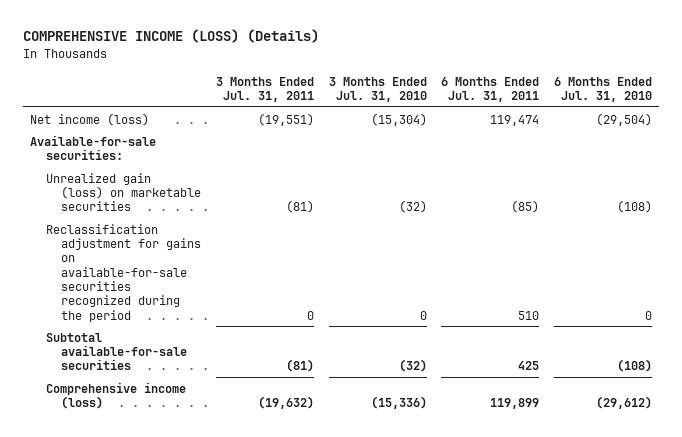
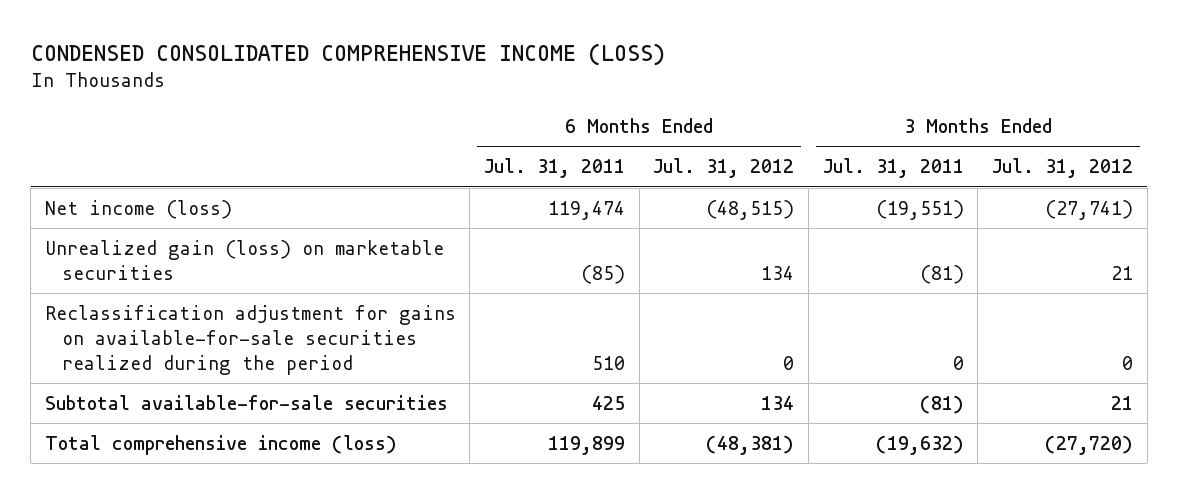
- COMPREHENSIVE INCOME (LOSS) (Details)
+ CONDENSED CONSOLIDATED COMPREHENSIVE INCOME (LOSS)
- | 3 Months Ended Jul. 31, 2011 | 3 Months Ended Jul. 31, 2010 | 6 Months Ended Jul. 31, 2011 | 6 Months Ended Jul. 31, 2010
+ | 6 Months Ended Jul. 31, 2011 | 6 Months Ended Jul. 31, 2012 | 3 Months Ended Jul. 31, 2011 | 3 Months Ended Jul. 31, 2012
- Available-for-sale securities:
- Reclassification adjustment for gains on available-for-sale securities recognized during the period | 0 | 0 | 510 | 0
+ Reclassification adjustment for gains on available-for-sale securities realized during the period | 510 | 0 | 0 | 0
- Comprehensive income (loss) | (19,632) | (15,336) | 119,899 | (29,612)
+ Total comprehensive income (loss) | 119,899 | (48,381) | (19,632) | (27,720)

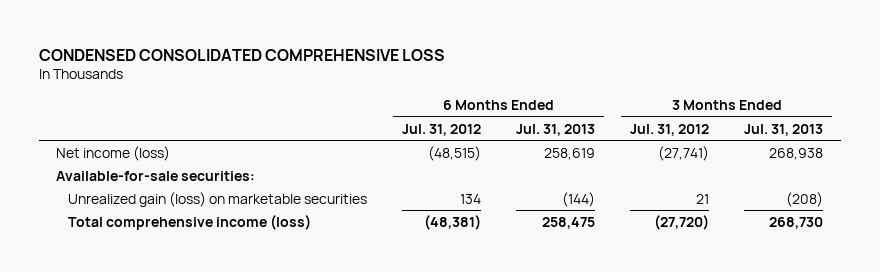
- CONDENSED CONSOLIDATED COMPREHENSIVE INCOME (LOSS)
+ CONDENSED CONSOLIDATED COMPREHENSIVE LOSS
- | 6 Months Ended Jul. 31, 2011 | 6 Months Ended Jul. 31, 2012 | 3 Months Ended Jul. 31, 2011 | 3 Months Ended Jul. 31, 2012
+ | 6 Months Ended Jul. 31, 2012 | 6 Months Ended Jul. 31, 2013 | 3 Months Ended Jul. 31, 2012 | 3 Months Ended Jul. 31, 2013
+ Available-for-sale securities:
- Reclassification adjustment for gains on available-for-sale securities realized during the period | 510 | 0 | 0 | 0
- Subtotal available-for-sale securities | 425 | 134 | (81) | 21

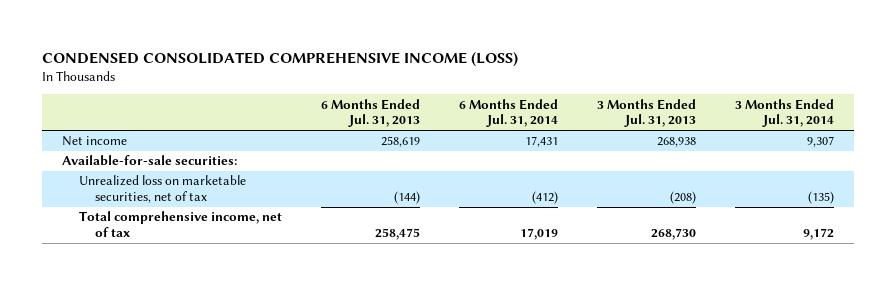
- CONDENSED CONSOLIDATED COMPREHENSIVE LOSS
+ CONDENSED CONSOLIDATED COMPREHENSIVE INCOME (LOSS)
- | 6 Months Ended Jul. 31, 2012 | 6 Months Ended Jul. 31, 2013 | 3 Months Ended Jul. 31, 2012 | 3 Months Ended Jul. 31, 2013
+ | 6 Months Ended Jul. 31, 2013 | 6 Months Ended Jul. 31, 2014 | 3 Months Ended Jul. 31, 2013 | 3 Months Ended Jul. 31, 2014
- Net income (loss) | (48,515) | 258,619 | (27,741) | 268,938
+ Net income | 258,619 | 17,431 | 268,938 | 9,307
- Unrealized gain (loss) on marketable securities | 134 | (144) | 21 | (208)
- Total comprehensive income (loss) | (48,381) | 258,475 | (27,720) | 268,730
+ Unrealized loss on marketable securities, net of tax | (144) | (412) | (208) | (135)
+ Total comprehensive income, net of tax | 258,475 | 17,019 | 268,730 | 9,172

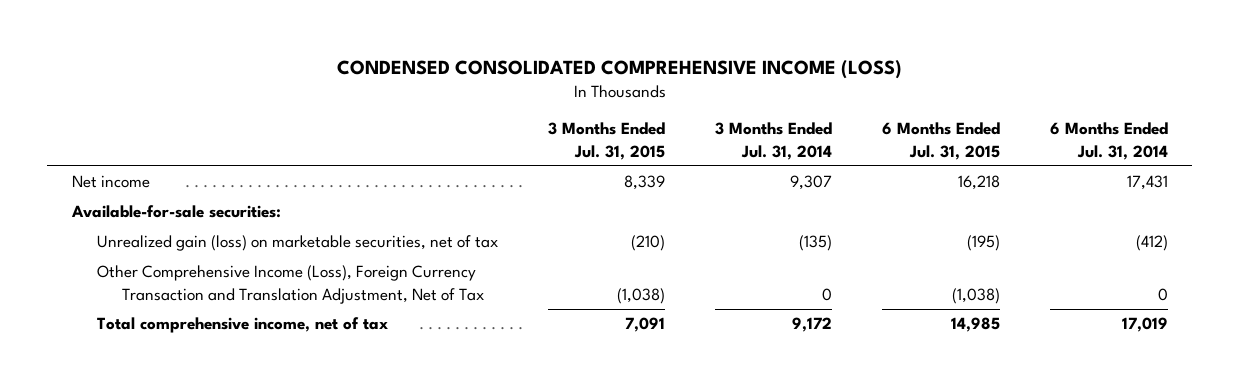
- | 6 Months Ended Jul. 31, 2013 | 6 Months Ended Jul. 31, 2014 | 3 Months Ended Jul. 31, 2013 | 3 Months Ended Jul. 31, 2014
+ | 3 Months Ended Jul. 31, 2015 | 3 Months Ended Jul. 31, 2014 | 6 Months Ended Jul. 31, 2015 | 6 Months Ended Jul. 31, 2014
- Unrealized loss on marketable securities, net of tax | (144) | (412) | (208) | (135)
+ Unrealized gain (loss) on marketable securities, net of tax | (210) | (135) | (195) | (412)
+ Other Comprehensive Income (Loss), Foreign Currency Transaction and Translation Adjustment, Net of Tax | (1,038) | 0 | (1,038) | 0

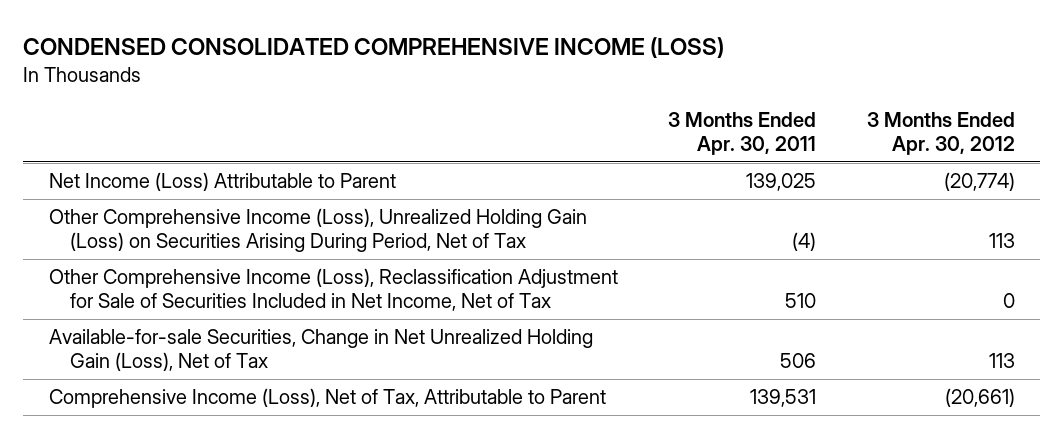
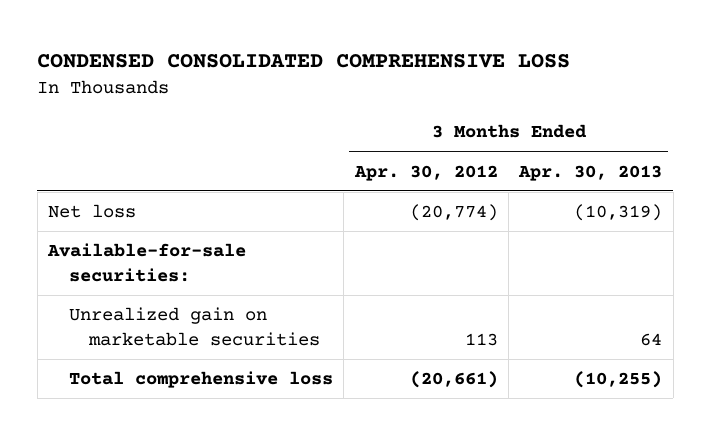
- CONDENSED CONSOLIDATED COMPREHENSIVE INCOME (LOSS)
+ CONDENSED CONSOLIDATED COMPREHENSIVE LOSS
- | 3 Months Ended Apr. 30, 2011 | 3 Months Ended Apr. 30, 2012
+ | 3 Months Ended Apr. 30, 2012 | 3 Months Ended Apr. 30, 2013
- Net Income (Loss) Attributable to Parent | 139,025 | (20,774)
- Other Comprehensive Income (Loss), Unrealized Holding Gain (Loss) on Securities Arising During Period, Net of Tax | (4) | 113
- Other Comprehensive Income (Loss), Reclassification Adjustment for Sale of Securities Included in Net Income, Net of Tax | 510 | 0
- Available-for-sale Securities, Change in Net Unrealized Holding Gain (Loss), Net of Tax | 506 | 113
- Comprehensive Income (Loss), Net of Tax, Attributable to Parent | 139,531 | (20,661)
+ Net loss | (20,774) | (10,319)
+ Available-for-sale securities:
+ Unrealized gain on marketable securities | 113 | 64
+ Total comprehensive loss | (20,661) | (10,255)

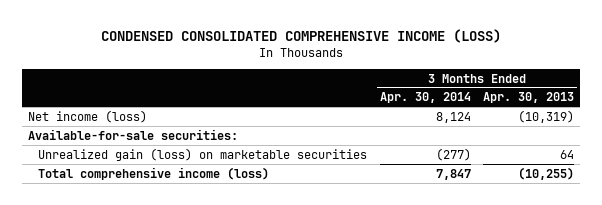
- CONDENSED CONSOLIDATED COMPREHENSIVE LOSS
+ CONDENSED CONSOLIDATED COMPREHENSIVE INCOME (LOSS)
- | 3 Months Ended Apr. 30, 2012 | 3 Months Ended Apr. 30, 2013
+ | 3 Months Ended Apr. 30, 2014 | 3 Months Ended Apr. 30, 2013
- Net loss | (20,774) | (10,319)
+ Net income (loss) | 8,124 | (10,319)
- Unrealized gain on marketable securities | 113 | 64
- Total comprehensive loss | (20,661) | (10,255)
+ Unrealized gain (loss) on marketable securities | (277) | 64
+ Total comprehensive income (loss) | 7,847 | (10,255)

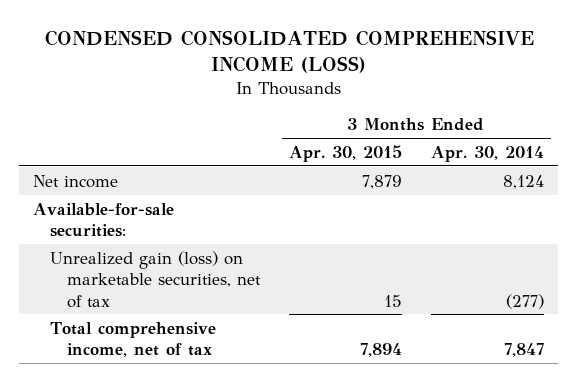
- | 3 Months Ended Apr. 30, 2014 | 3 Months Ended Apr. 30, 2013
+ | 3 Months Ended Apr. 30, 2015 | 3 Months Ended Apr. 30, 2014
- Net income (loss) | 8,124 | (10,319)
+ Net income | 7,879 | 8,124
- Unrealized gain (loss) on marketable securities | (277) | 64
- Total comprehensive income (loss) | 7,847 | (10,255)
+ Unrealized gain (loss) on marketable securities, net of tax | 15 | (277)
+ Total comprehensive income, net of tax | 7,894 | 7,847

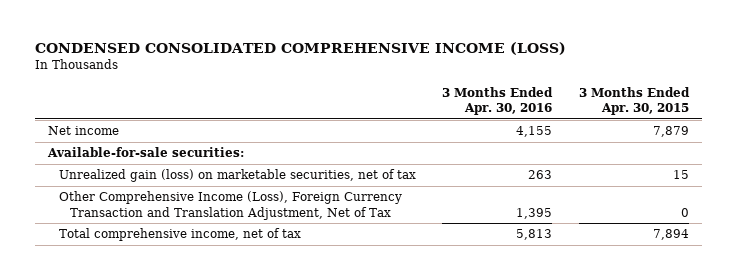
- | 3 Months Ended Apr. 30, 2015 | 3 Months Ended Apr. 30, 2014
+ | 3 Months Ended Apr. 30, 2016 | 3 Months Ended Apr. 30, 2015
+ Other Comprehensive Income (Loss), Foreign Currency Transaction and Translation Adjustment, Net of Tax | 1,395 | 0

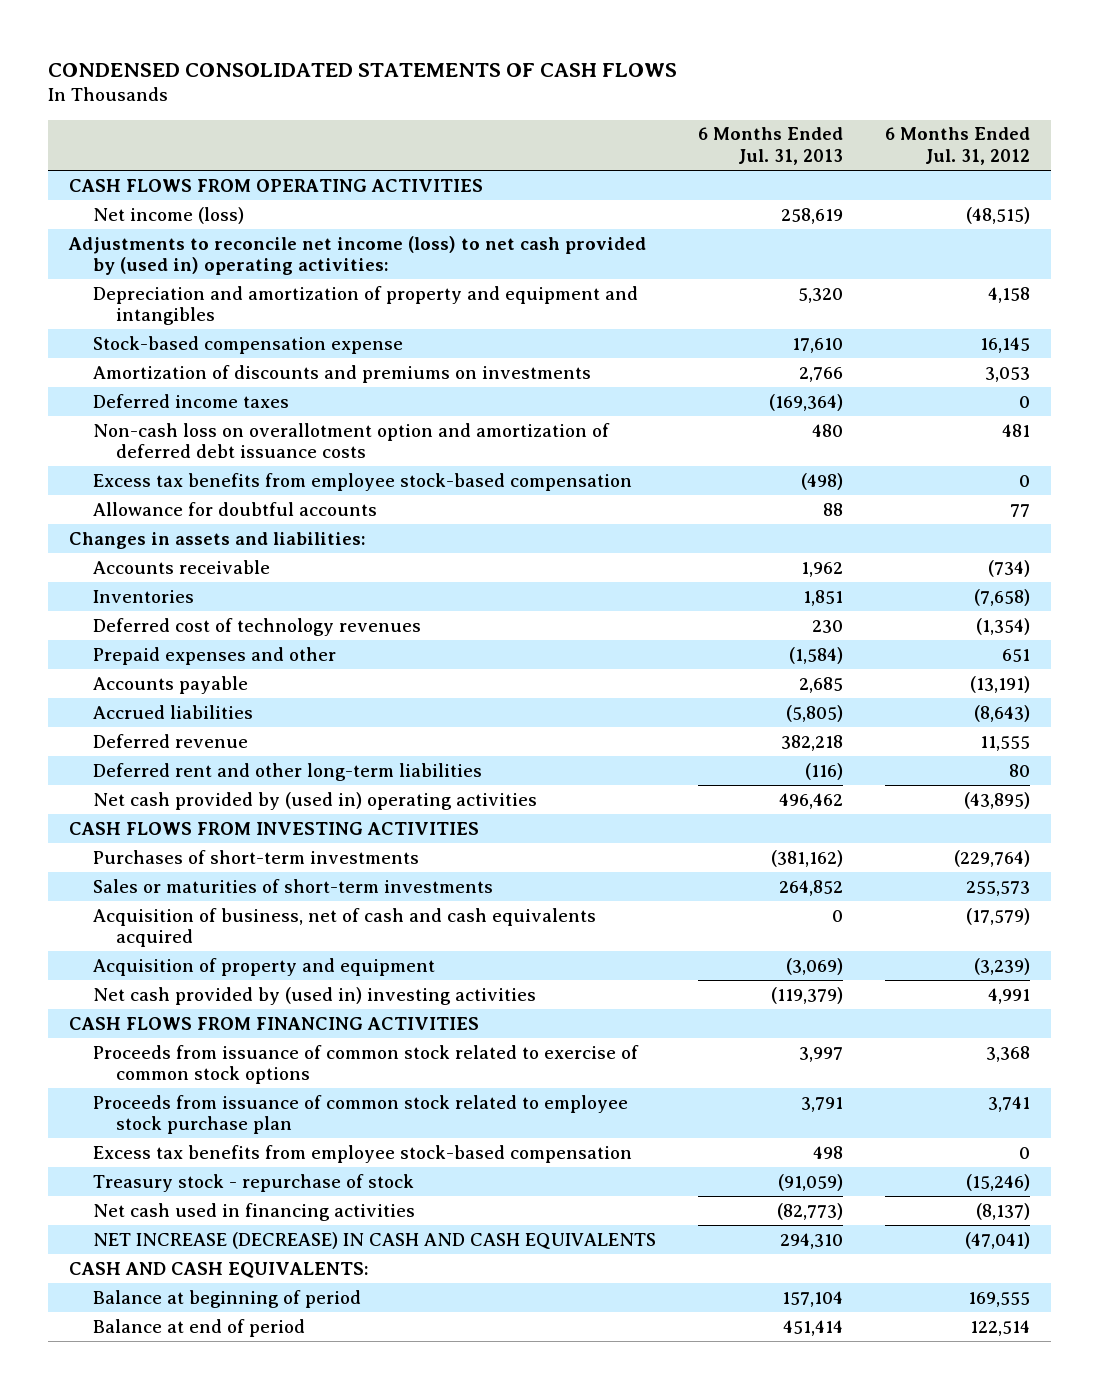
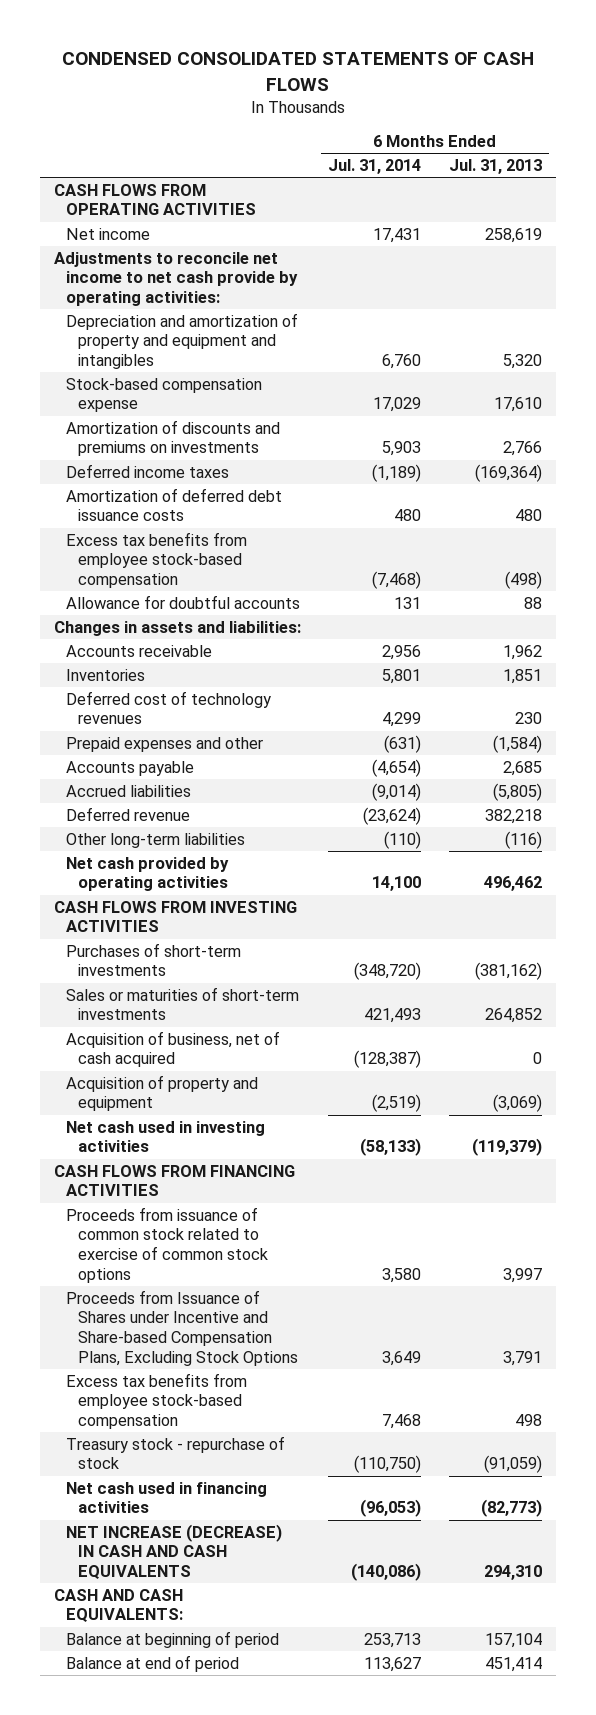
- | 6 Months Ended Jul. 31, 2013 | 6 Months Ended Jul. 31, 2012
+ | 6 Months Ended Jul. 31, 2014 | 6 Months Ended Jul. 31, 2013
- Net income (loss) | 258,619 | (48,515)
- Adjustments to reconcile net income (loss) to net cash provided by (used in) operating activities:
+ Net income | 17,431 | 258,619
+ Adjustments to reconcile net income to net cash provide by operating activities:
- Non-cash loss on overallotment option and amortization of deferred debt issuance costs | 480 | 481
+ Amortization of deferred debt issuance costs | 480 | 480
- Deferred rent and other long-term liabilities | (116) | 80
- Net cash provided by (used in) operating activities | 496,462 | (43,895)
+ Other long-term liabilities | (110) | (116)
+ Net cash provided by operating activities | 14,100 | 496,462
- Acquisition of business, net of cash and cash equivalents acquired | 0 | (17,579)
+ Acquisition of business, net of cash acquired | (128,387) | 0
- Net cash provided by (used in) investing activities | (119,379) | 4,991
+ Net cash used in investing activities | (58,133) | (119,379)
- Proceeds from issuance of common stock related to employee stock purchase plan | 3,791 | 3,741
+ Proceeds from Issuance of Shares under Incentive and Share-based Compensation Plans, Excluding Stock Options | 3,649 | 3,791

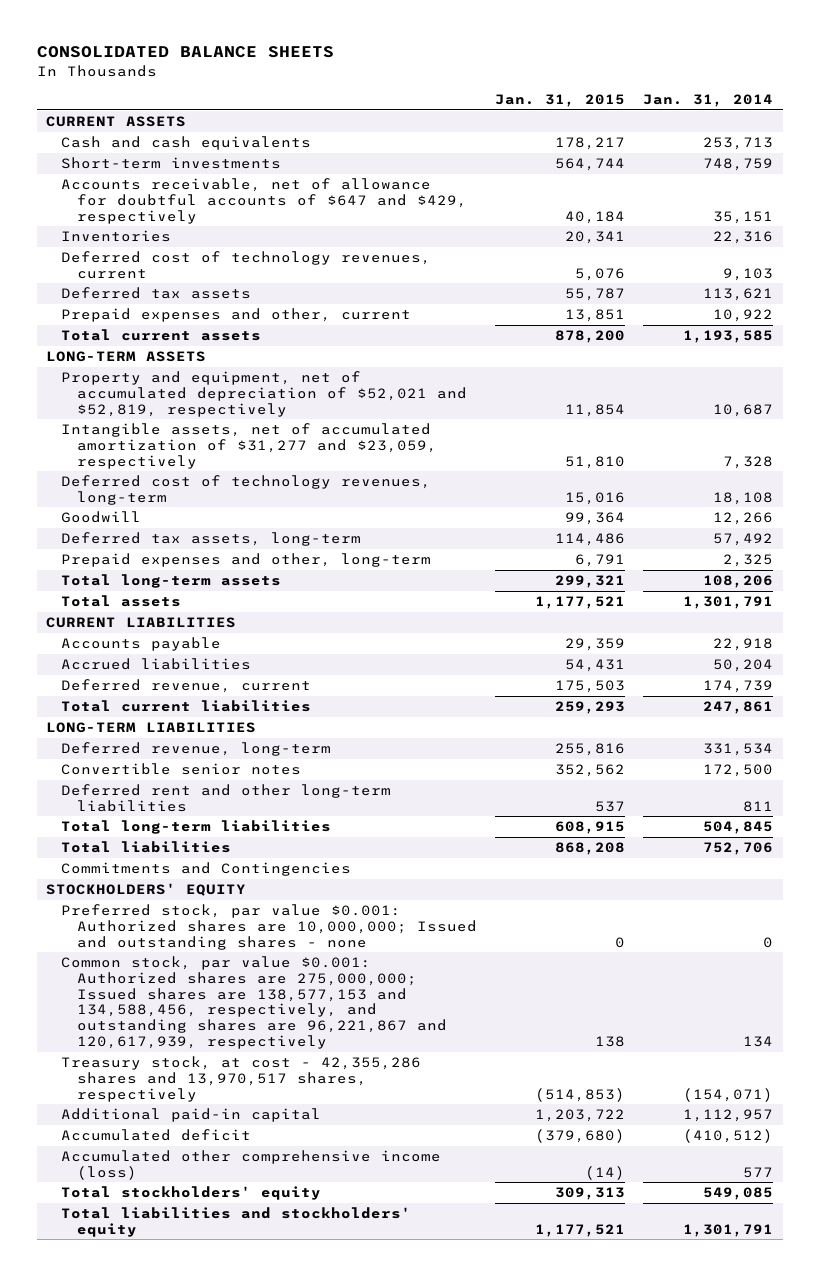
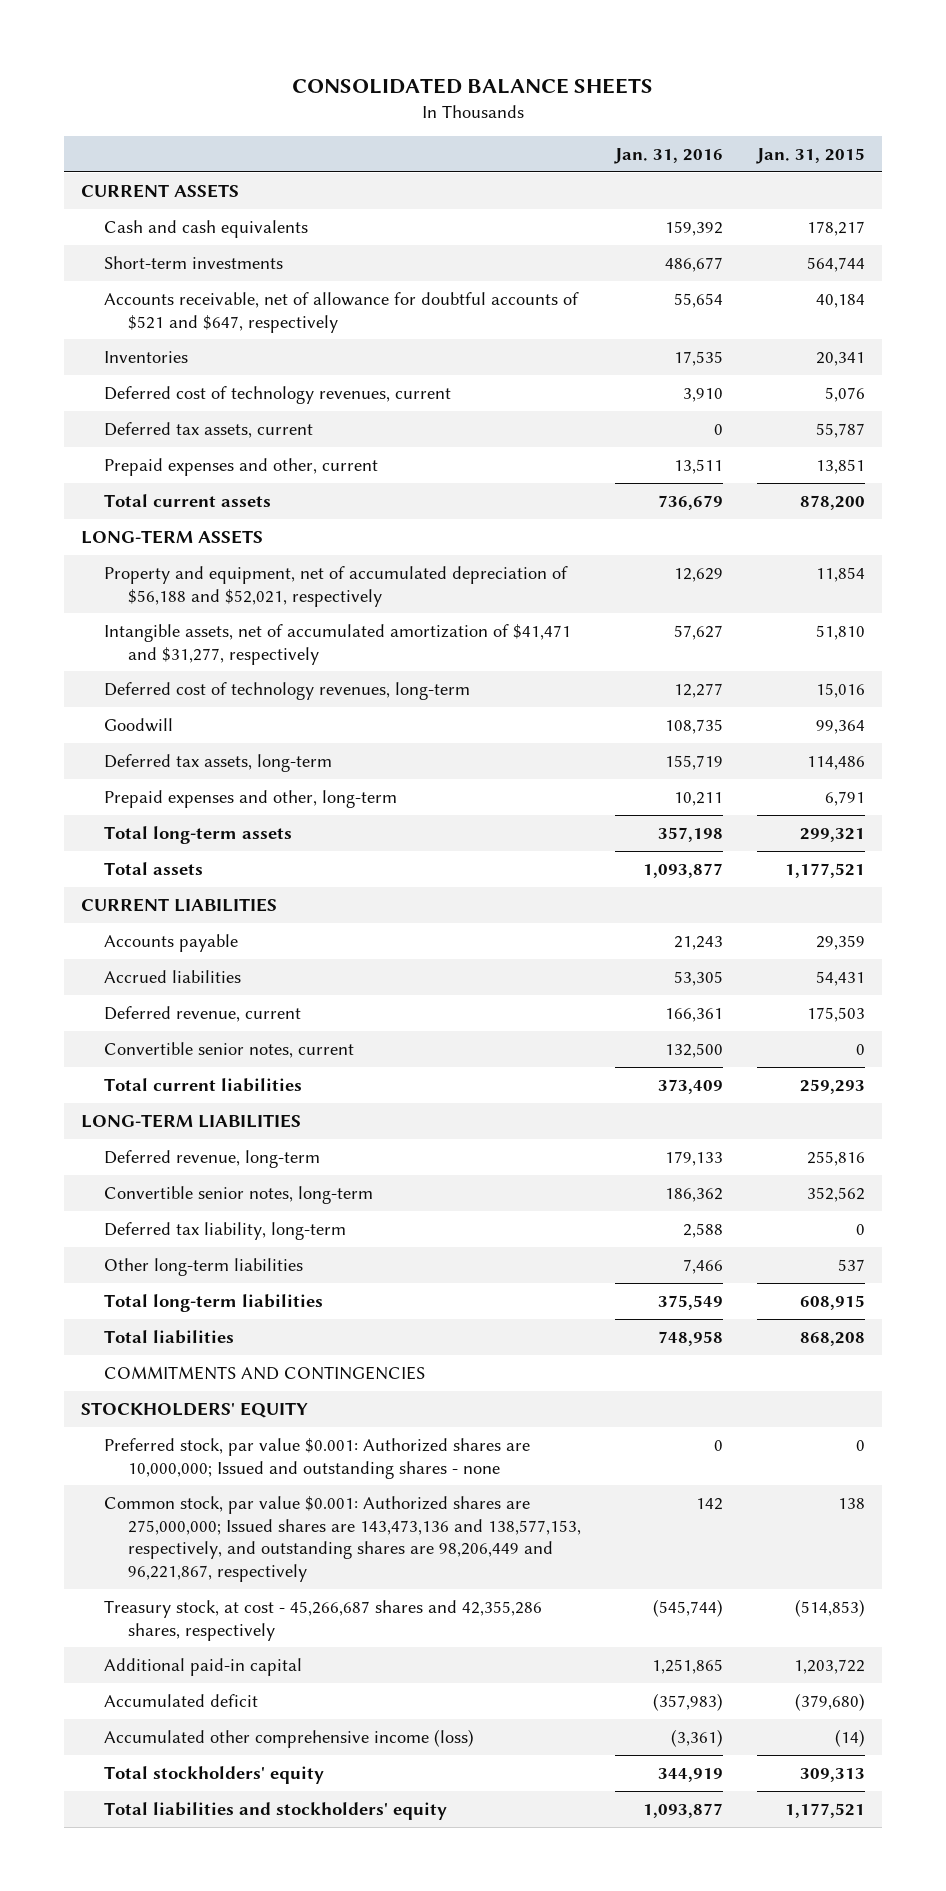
- | Jan. 31, 2015 | Jan. 31, 2014
+ | Jan. 31, 2016 | Jan. 31, 2015
- Accounts receivable, net of allowance for doubtful accounts of $647 and $429, respectively | 40,184 | 35,151
+ Accounts receivable, net of allowance for doubtful accounts of $521 and $647, respectively | 55,654 | 40,184
- Deferred tax assets | 55,787 | 113,621
+ Deferred tax assets, current | 0 | 55,787
- Property and equipment, net of accumulated depreciation of $52,021 and $52,819, respectively | 11,854 | 10,687
- Intangible assets, net of accumulated amortization of $31,277 and $23,059, respectively | 51,810 | 7,328
+ Property and equipment, net of accumulated depreciation of $56,188 and $52,021, respectively | 12,629 | 11,854
+ Intangible assets, net of accumulated amortization of $41,471 and $31,277, respectively | 57,627 | 51,810
+ Convertible senior notes, current | 132,500 | 0
- Convertible senior notes | 352,562 | 172,500
- Deferred rent and other long-term liabilities | 537 | 811
+ Convertible senior notes, long-term | 186,362 | 352,562
+ Deferred tax liability, long-term | 2,588 | 0
+ Other long-term liabilities | 7,466 | 537
- Commitments and Contingencies
+ COMMITMENTS AND CONTINGENCIES
- Common stock, par value $0.001: Authorized shares are 275,000,000; Issued shares are 138,577,153 and 134,588,456, respectively, and outstanding shares are 96,221,867 and 120,617,939, respectively | 138 | 134
- Treasury stock, at cost - 42,355,286 shares and 13,970,517 shares, respectively | (514,853) | (154,071)
+ Common stock, par value $0.001: Authorized shares are 275,000,000; Issued shares are 143,473,136 and 138,577,153, respectively, and outstanding shares are 98,206,449 and 96,221,867, respectively | 142 | 138
+ Treasury stock, at cost - 45,266,687 shares and 42,355,286 shares, respectively | (545,744) | (514,853)

